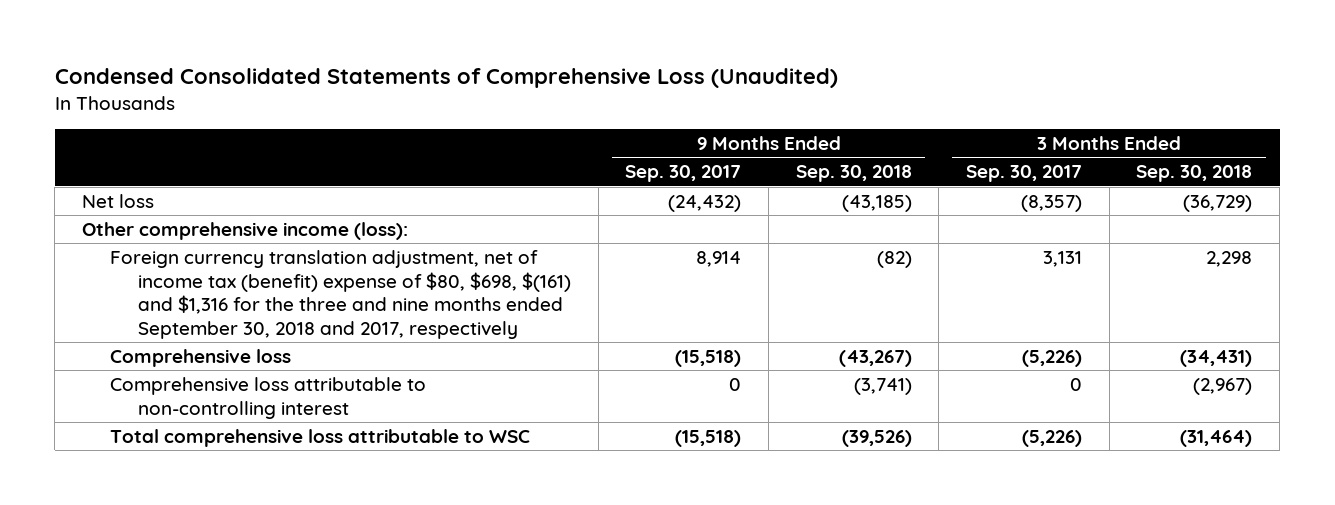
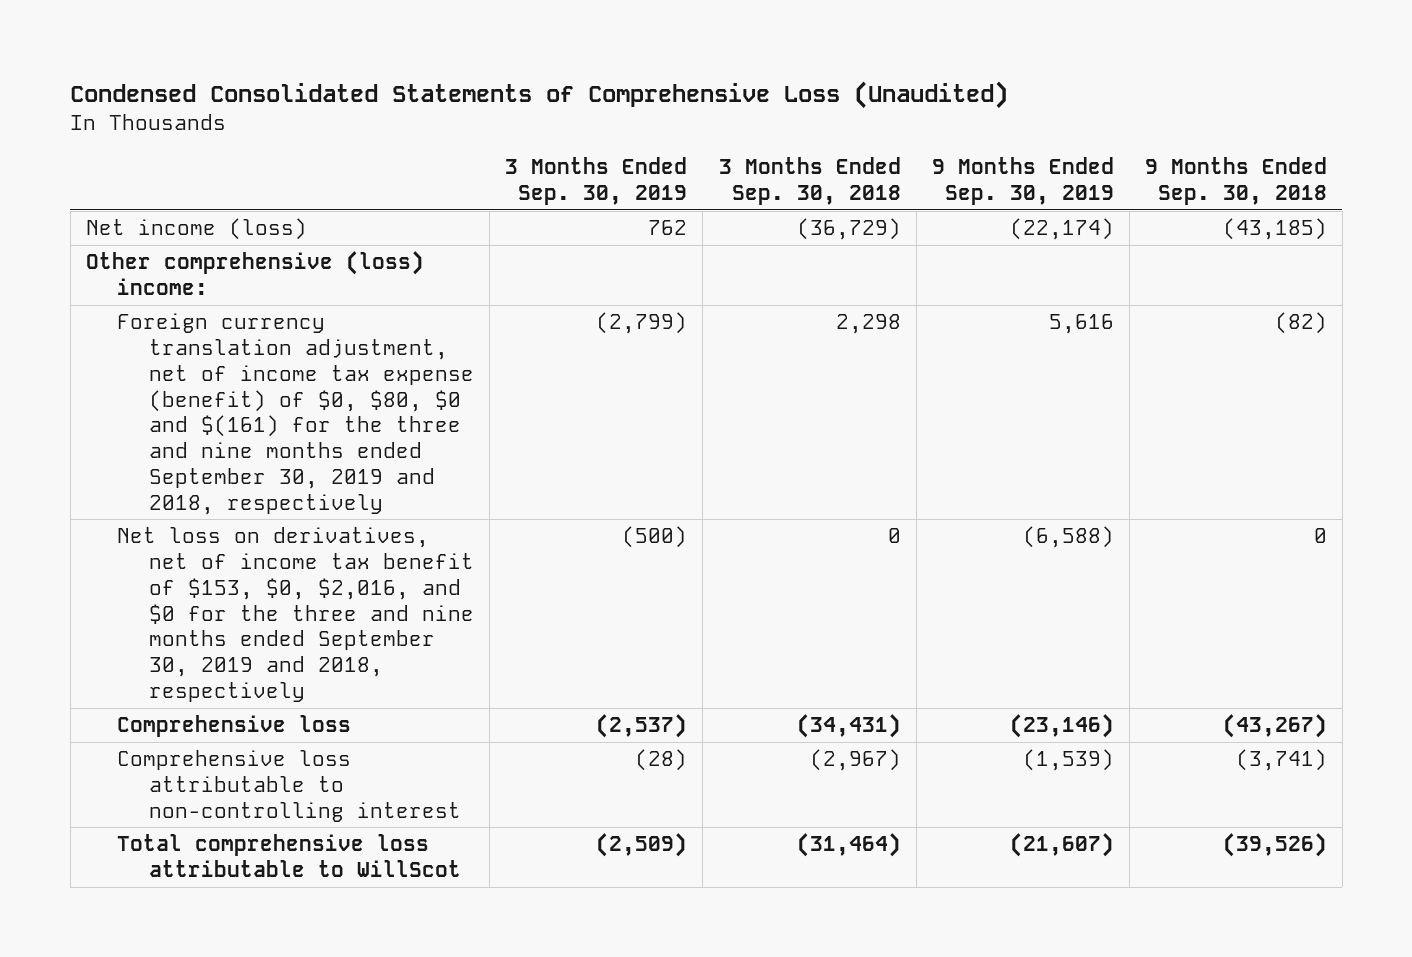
- | 9 Months Ended Sep. 30, 2017 | 9 Months Ended Sep. 30, 2018 | 3 Months Ended Sep. 30, 2017 | 3 Months Ended Sep. 30, 2018
+ | 3 Months Ended Sep. 30, 2019 | 3 Months Ended Sep. 30, 2018 | 9 Months Ended Sep. 30, 2019 | 9 Months Ended Sep. 30, 2018
- Net loss | (24,432) | (43,185) | (8,357) | (36,729)
- Other comprehensive income (loss):
- Foreign currency translation adjustment, net of income tax (benefit) expense of $80, $698, $(161) and $1,316 for the three and nine months ended September 30, 2018 and 2017, respectively | 8,914 | (82) | 3,131 | 2,298
+ Net income (loss) | 762 | (36,729) | (22,174) | (43,185)
+ Other comprehensive (loss) income:
+ Foreign currency translation adjustment, net of income tax expense (benefit) of $0, $80, $0 and $(161) for the three and nine months ended September 30, 2019 and 2018, respectively | (2,799) | 2,298 | 5,616 | (82)
+ Net loss on derivatives, net of income tax benefit of $153, $0, $2,016, and $0 for the three and nine months ended September 30, 2019 and 2018, respectively | (500) | 0 | (6,588) | 0
- Total comprehensive loss attributable to WSC | (15,518) | (39,526) | (5,226) | (31,464)
+ Total comprehensive loss attributable to WillScot | (2,509) | (31,464) | (21,607) | (39,526)

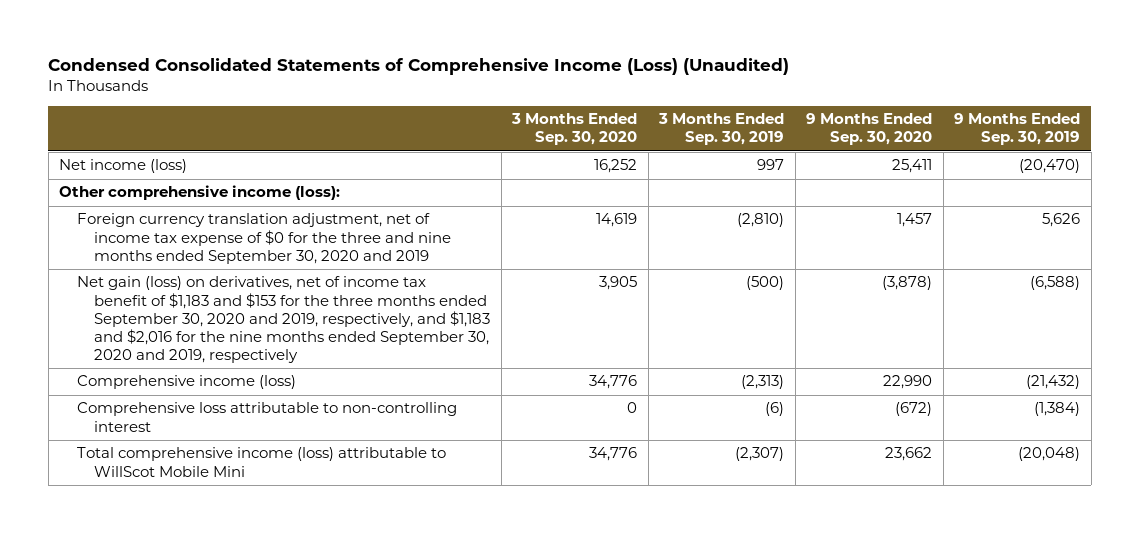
- Condensed Consolidated Statements of Comprehensive Loss (Unaudited)
+ Condensed Consolidated Statements of Comprehensive Income (Loss) (Unaudited)
- | 3 Months Ended Sep. 30, 2019 | 3 Months Ended Sep. 30, 2018 | 9 Months Ended Sep. 30, 2019 | 9 Months Ended Sep. 30, 2018
+ | 3 Months Ended Sep. 30, 2020 | 3 Months Ended Sep. 30, 2019 | 9 Months Ended Sep. 30, 2020 | 9 Months Ended Sep. 30, 2019
- Net income (loss) | 762 | (36,729) | (22,174) | (43,185)
- Other comprehensive (loss) income:
- Foreign currency translation adjustment, net of income tax expense (benefit) of $0, $80, $0 and $(161) for the three and nine months ended September 30, 2019 and 2018, respectively | (2,799) | 2,298 | 5,616 | (82)
- Net loss on derivatives, net of income tax benefit of $153, $0, $2,016, and $0 for the three and nine months ended September 30, 2019 and 2018, respectively | (500) | 0 | (6,588) | 0
- Comprehensive loss | (2,537) | (34,431) | (23,146) | (43,267)
- Comprehensive loss attributable to non-controlling interest | (28) | (2,967) | (1,539) | (3,741)
- Total comprehensive loss attributable to WillScot | (2,509) | (31,464) | (21,607) | (39,526)
+ Net income (loss) | 16,252 | 997 | 25,411 | (20,470)
+ Other comprehensive income (loss):
+ Foreign currency translation adjustment, net of income tax expense of $0 for the three and nine months ended September 30, 2020 and 2019 | 14,619 | (2,810) | 1,457 | 5,626
+ Net gain (loss) on derivatives, net of income tax benefit of $1,183 and $153 for the three months ended September 30, 2020 and 2019, respectively, and $1,183 and $2,016 for the nine months ended September 30, 2020 and 2019, respectively | 3,905 | (500) | (3,878) | (6,588)
+ Comprehensive income (loss) | 34,776 | (2,313) | 22,990 | (21,432)
+ Comprehensive loss attributable to non-controlling interest | 0 | (6) | (672) | (1,384)
+ Total comprehensive income (loss) attributable to WillScot Mobile Mini | 34,776 | (2,307) | 23,662 | (20,048)

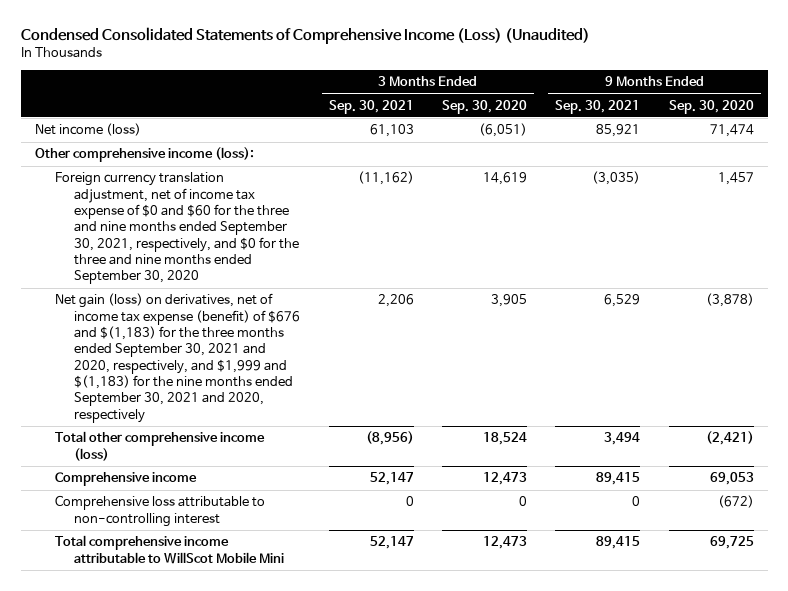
- | 3 Months Ended Sep. 30, 2020 | 3 Months Ended Sep. 30, 2019 | 9 Months Ended Sep. 30, 2020 | 9 Months Ended Sep. 30, 2019
+ | 3 Months Ended Sep. 30, 2021 | 3 Months Ended Sep. 30, 2020 | 9 Months Ended Sep. 30, 2021 | 9 Months Ended Sep. 30, 2020
- Net income (loss) | 16,252 | 997 | 25,411 | (20,470)
+ Net income (loss) | 61,103 | (6,051) | 85,921 | 71,474
- Foreign currency translation adjustment, net of income tax expense of $0 for the three and nine months ended September 30, 2020 and 2019 | 14,619 | (2,810) | 1,457 | 5,626
- Net gain (loss) on derivatives, net of income tax benefit of $1,183 and $153 for the three months ended September 30, 2020 and 2019, respectively, and $1,183 and $2,016 for the nine months ended September 30, 2020 and 2019, respectively | 3,905 | (500) | (3,878) | (6,588)
- Comprehensive income (loss) | 34,776 | (2,313) | 22,990 | (21,432)
+ Foreign currency translation adjustment, net of income tax expense of $0 and $60 for the three and nine months ended September 30, 2021, respectively, and $0 for the three and nine months ended September 30, 2020 | (11,162) | 14,619 | (3,035) | 1,457
+ Net gain (loss) on derivatives, net of income tax expense (benefit) of $676 and $(1,183) for the three months ended September 30, 2021 and 2020, respectively, and $1,999 and $(1,183) for the nine months ended September 30, 2021 and 2020, respectively | 2,206 | 3,905 | 6,529 | (3,878)
+ Total other comprehensive income (loss) | (8,956) | 18,524 | 3,494 | (2,421)
+ Comprehensive income | 52,147 | 12,473 | 89,415 | 69,053
- Total comprehensive income (loss) attributable to WillScot Mobile Mini | 34,776 | (2,307) | 23,662 | (20,048)
+ Total comprehensive income attributable to WillScot Mobile Mini | 52,147 | 12,473 | 89,415 | 69,725

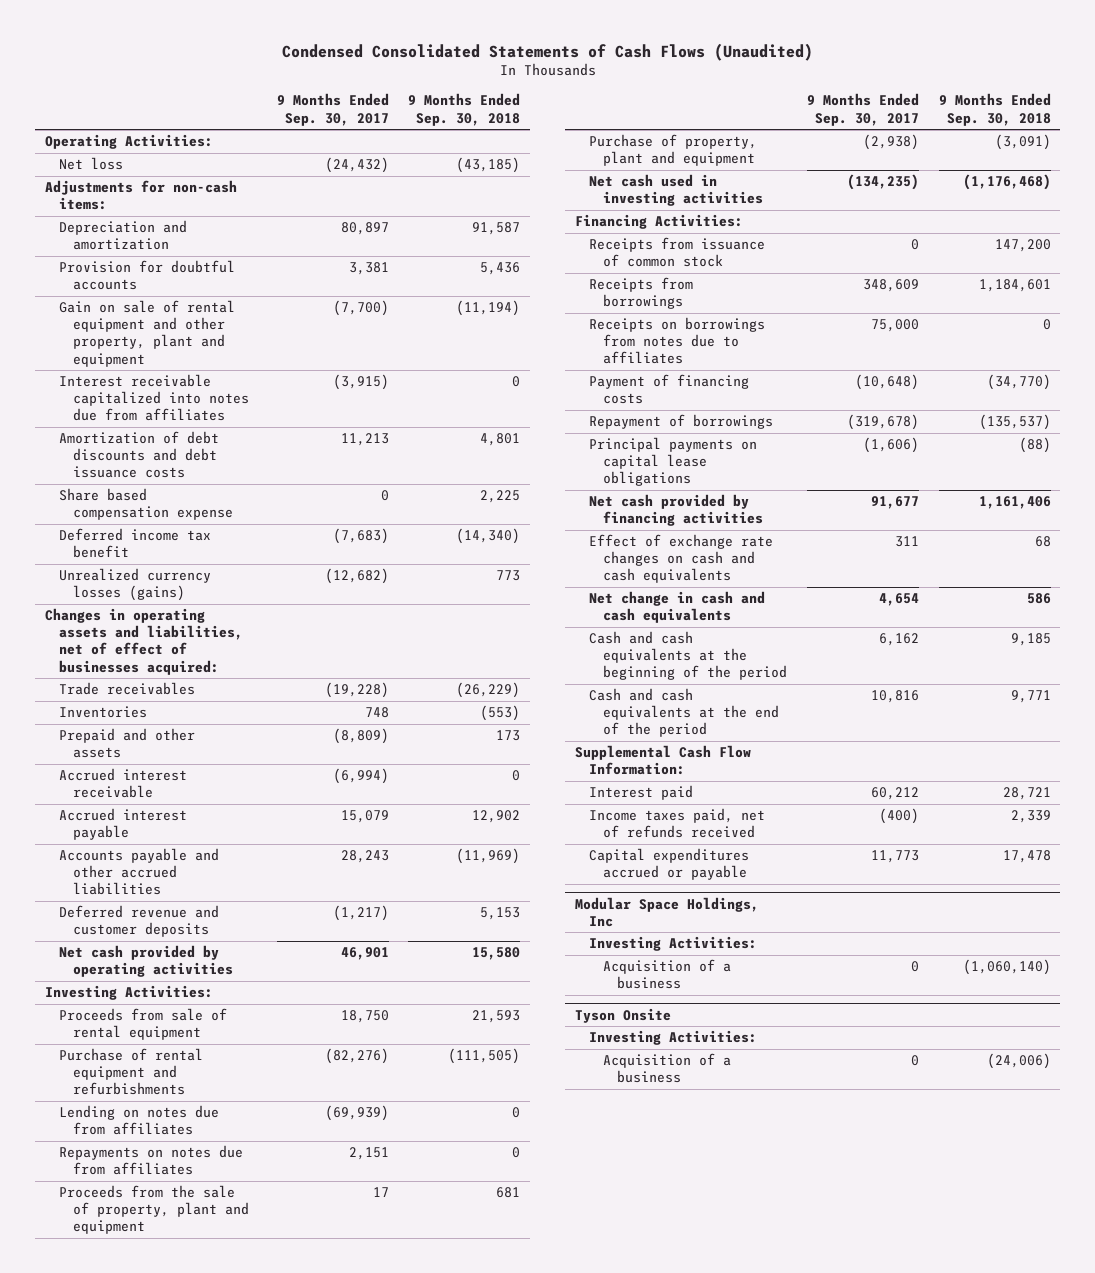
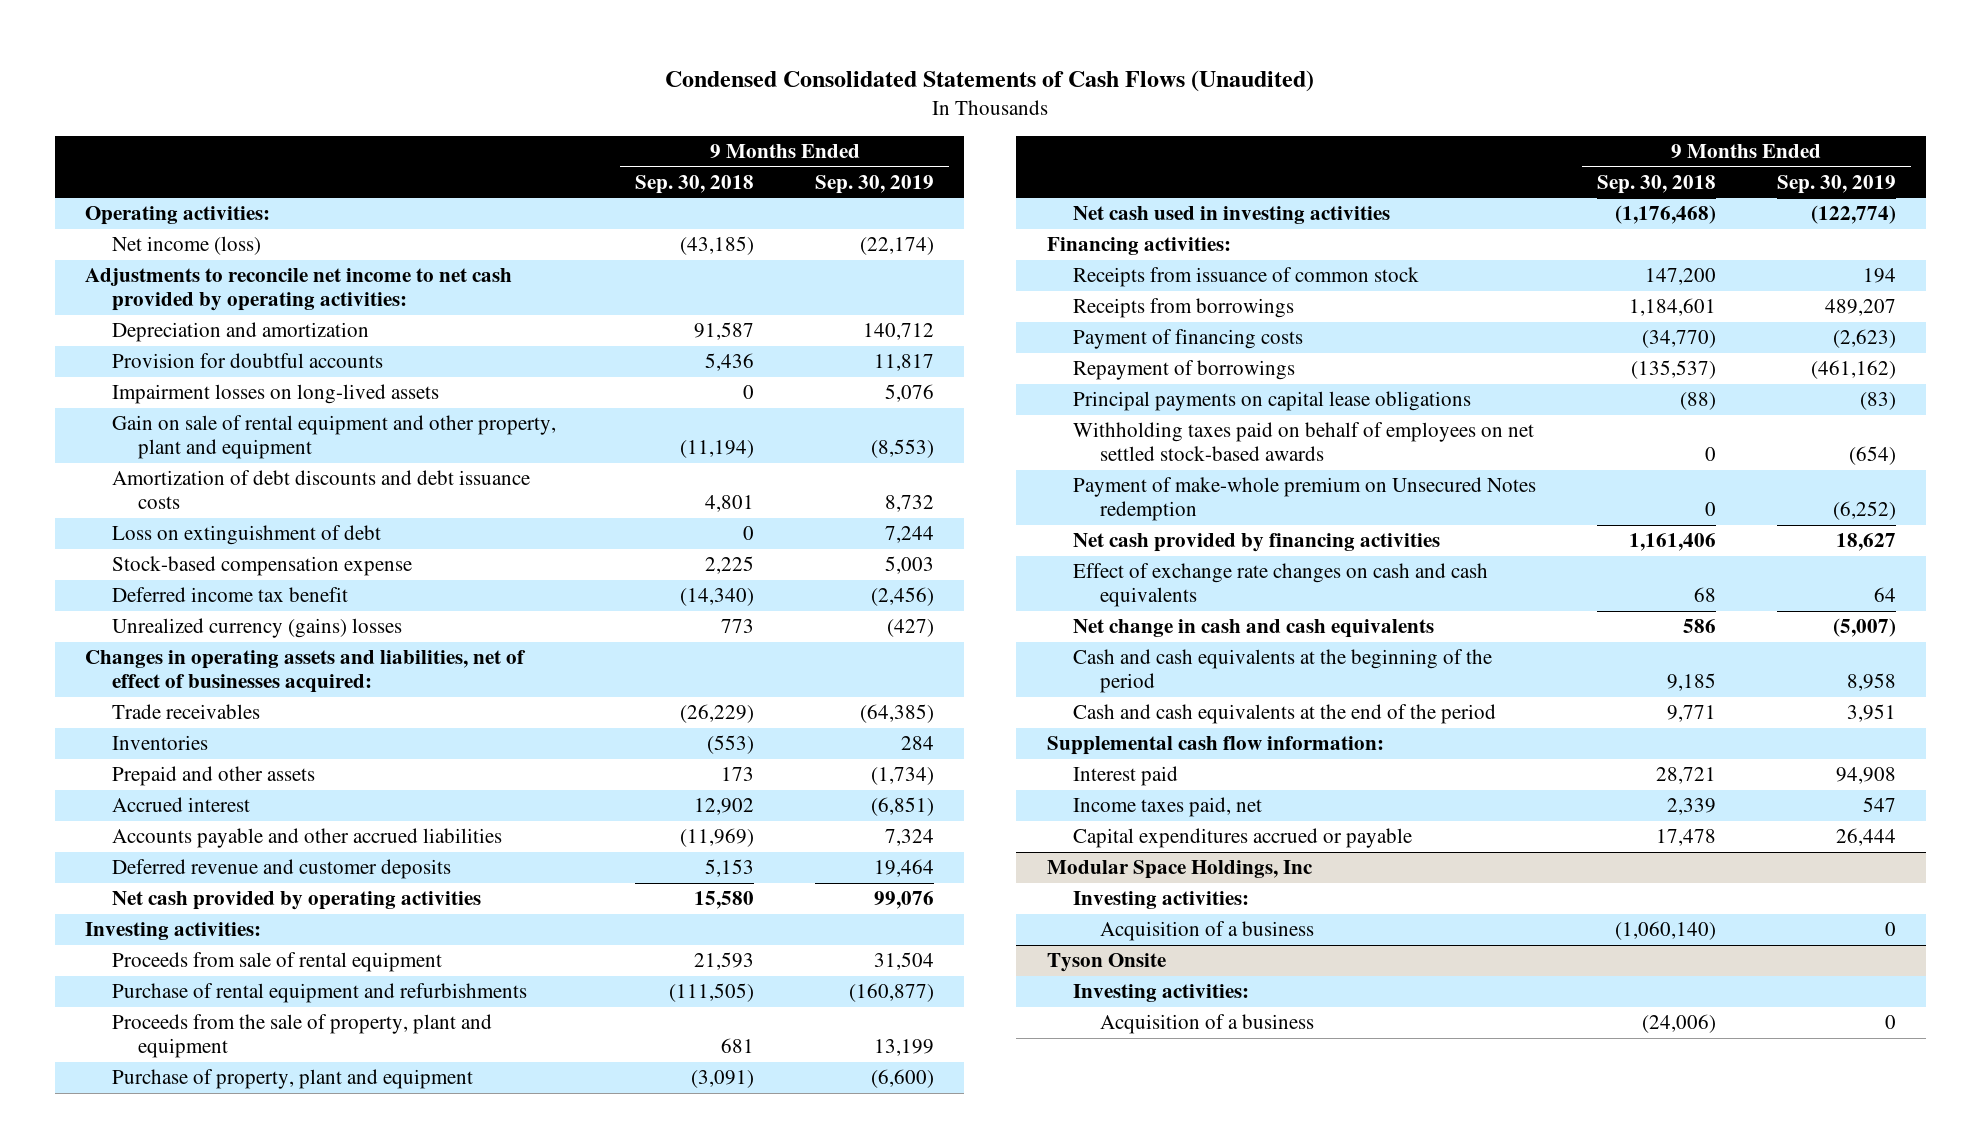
- | 9 Months Ended Sep. 30, 2017 | 9 Months Ended Sep. 30, 2018
+ | 9 Months Ended Sep. 30, 2018 | 9 Months Ended Sep. 30, 2019
- Operating Activities:
- Net loss | (24,432) | (43,185)
- Adjustments for non-cash items:
+ Operating activities:
+ Net income (loss) | (43,185) | (22,174)
+ Adjustments to reconcile net income to net cash provided by operating activities:
+ Impairment losses on long-lived assets | 0 | 5,076
- Interest receivable capitalized into notes due from affiliates | (3,915) | 0
- Share based compensation expense | 0 | 2,225
+ Loss on extinguishment of debt | 0 | 7,244
+ Stock-based compensation expense | 2,225 | 5,003
- Unrealized currency losses (gains) | (12,682) | 773
+ Unrealized currency (gains) losses | 773 | (427)
- Accrued interest receivable | (6,994) | 0
- Accrued interest payable | 15,079 | 12,902
+ Accrued interest | 12,902 | (6,851)
- Investing Activities:
+ Investing activities:
- Lending on notes due from affiliates | (69,939) | 0
- Repayments on notes due from affiliates | 2,151 | 0
- Financing Activities:
+ Financing activities:
- Receipts on borrowings from notes due to affiliates | 75,000 | 0
+ Withholding taxes paid on behalf of employees on net settled stock-based awards | 0 | (654)
+ Payment of make-whole premium on Unsecured Notes redemption | 0 | (6,252)
- Supplemental Cash Flow Information:
+ Supplemental cash flow information:
- Income taxes paid, net of refunds received | (400) | 2,339
+ Income taxes paid, net | 2,339 | 547
@ Modular Space Holdings, Inc
- Investing Activities:
+ Investing activities:
@ Tyson Onsite
- Investing Activities:
+ Investing activities:

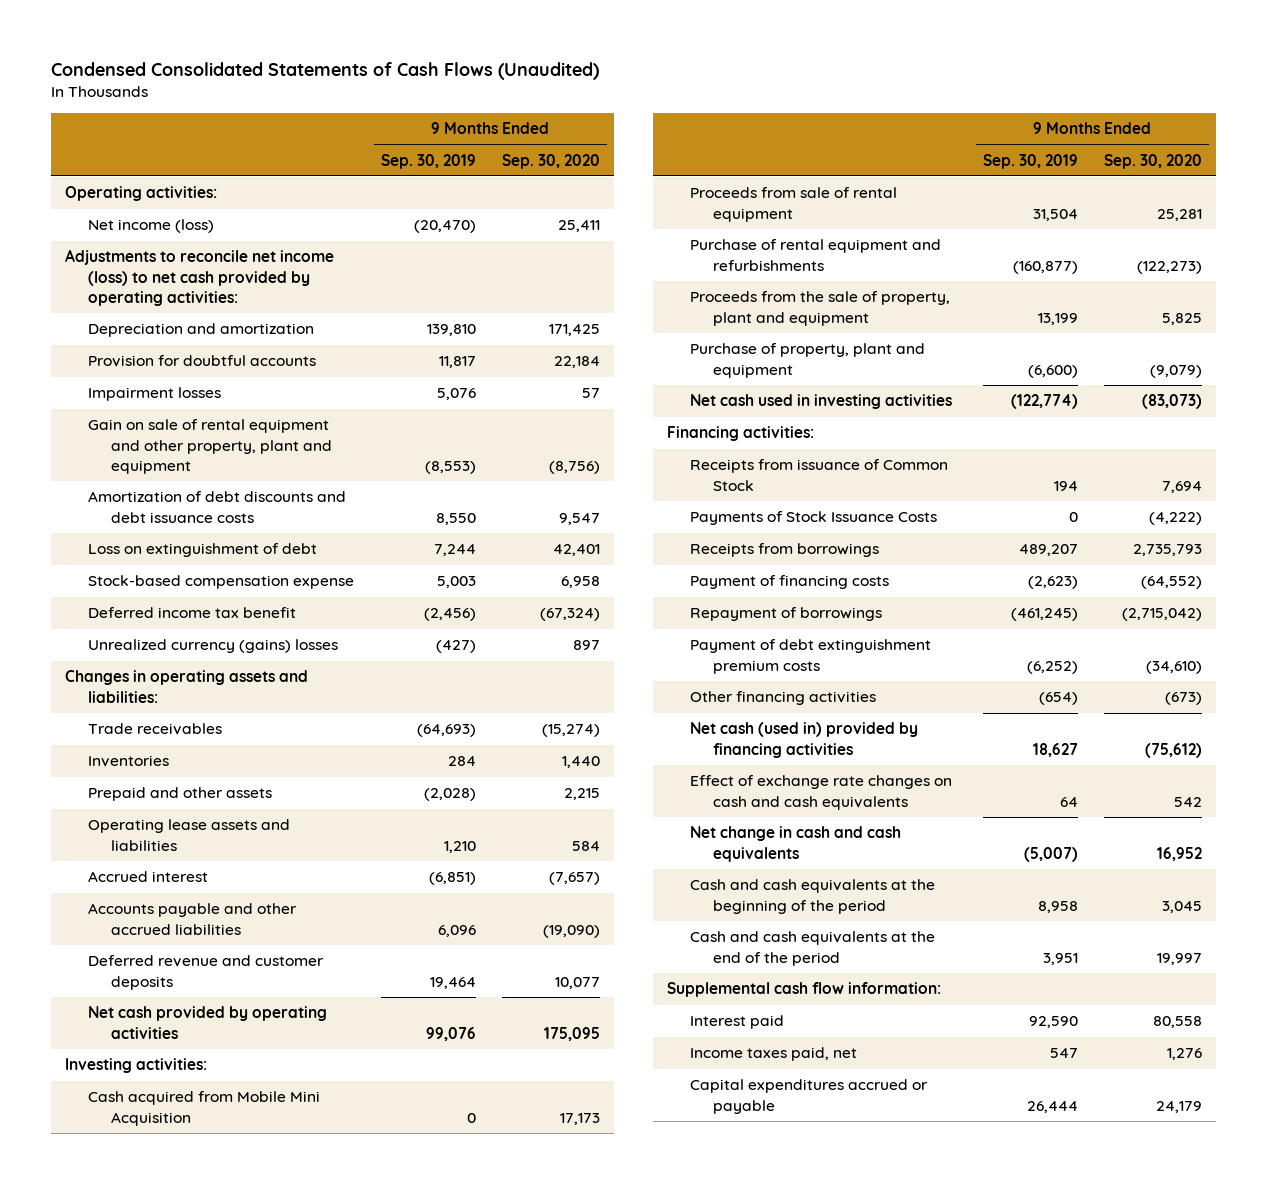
- | 9 Months Ended Sep. 30, 2018 | 9 Months Ended Sep. 30, 2019
+ | 9 Months Ended Sep. 30, 2019 | 9 Months Ended Sep. 30, 2020
- Net income (loss) | (43,185) | (22,174)
- Adjustments to reconcile net income to net cash provided by operating activities:
- Depreciation and amortization | 91,587 | 140,712
+ Net income (loss) | (20,470) | 25,411
+ Adjustments to reconcile net income (loss) to net cash provided by operating activities:
+ Depreciation and amortization | 139,810 | 171,425
- Impairment losses on long-lived assets | 0 | 5,076
+ Impairment losses | 5,076 | 57
- Amortization of debt discounts and debt issuance costs | 4,801 | 8,732
+ Amortization of debt discounts and debt issuance costs | 8,550 | 9,547
- Changes in operating assets and liabilities, net of effect of businesses acquired:
- Trade receivables | (26,229) | (64,385)
+ Changes in operating assets and liabilities:
+ Trade receivables | (64,693) | (15,274)
- Prepaid and other assets | 173 | (1,734)
+ Prepaid and other assets | (2,028) | 2,215
+ Operating lease assets and liabilities | 1,210 | 584
- Accounts payable and other accrued liabilities | (11,969) | 7,324
+ Accounts payable and other accrued liabilities | 6,096 | (19,090)
+ Cash acquired from Mobile Mini Acquisition | 0 | 17,173
- Receipts from issuance of common stock | 147,200 | 194
+ Receipts from issuance of Common Stock | 194 | 7,694
+ Payments of Stock Issuance Costs | 0 | (4,222)
- Repayment of borrowings | (135,537) | (461,162)
- Principal payments on capital lease obligations | (88) | (83)
- Withholding taxes paid on behalf of employees on net settled stock-based awards | 0 | (654)
- Payment of make-whole premium on Unsecured Notes redemption | 0 | (6,252)
- Net cash provided by financing activities | 1,161,406 | 18,627
+ Repayment of borrowings | (461,245) | (2,715,042)
+ Payment of debt extinguishment premium costs | (6,252) | (34,610)
+ Other financing activities | (654) | (673)
+ Net cash (used in) provided by financing activities | 18,627 | (75,612)
- Interest paid | 28,721 | 94,908
+ Interest paid | 92,590 | 80,558
- Modular Space Holdings, Inc
- Investing activities:
- Acquisition of a business | (1,060,140) | 0
- Tyson Onsite
- Investing activities:
- Acquisition of a business | (24,006) | 0

